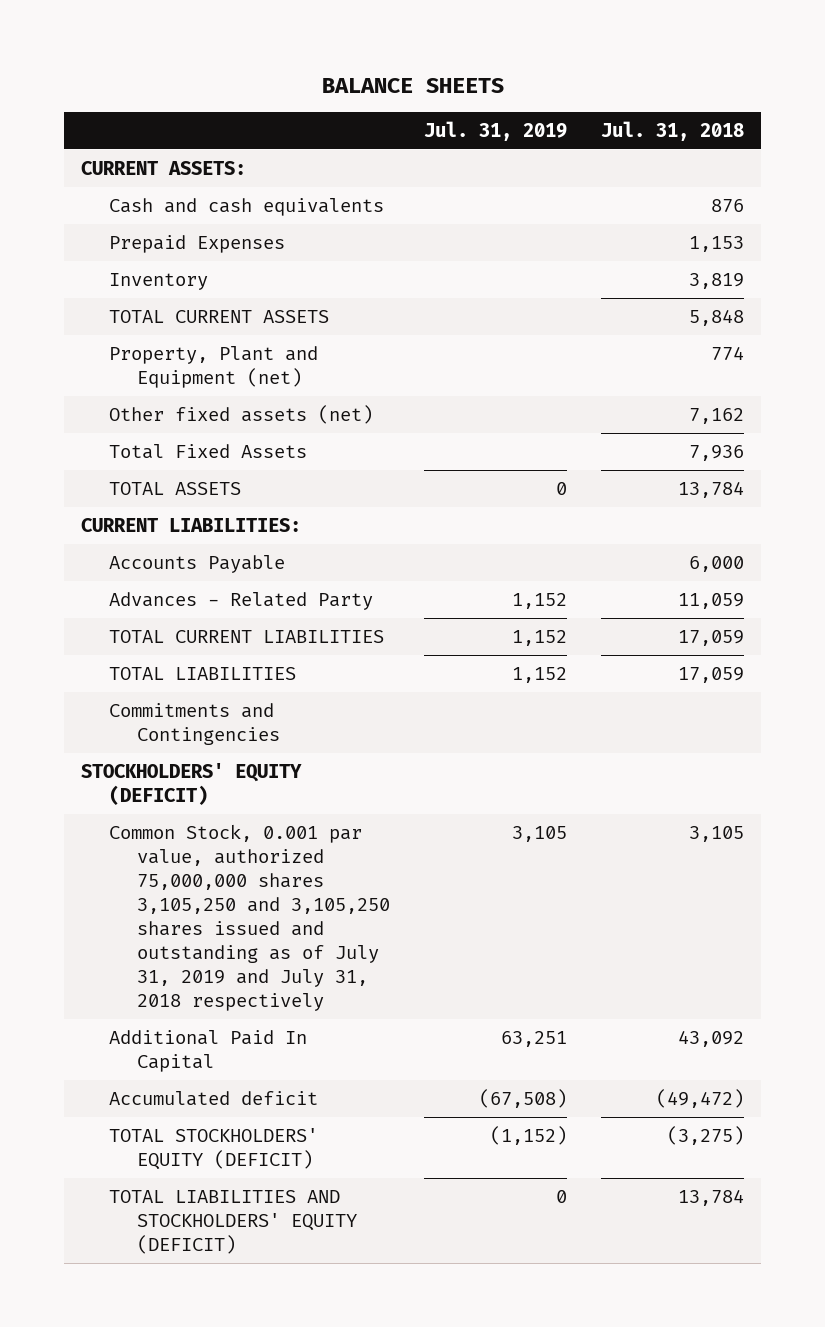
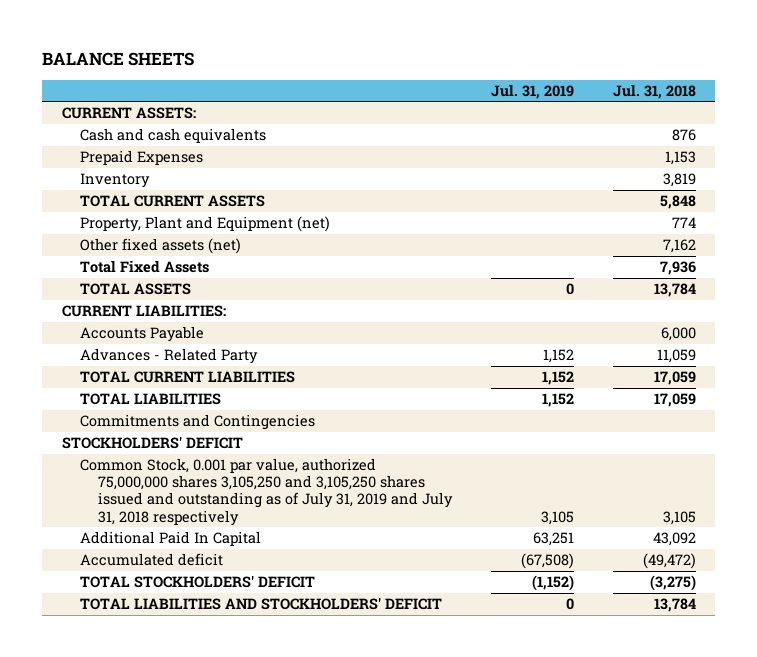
- STOCKHOLDERS' EQUITY (DEFICIT)
+ STOCKHOLDERS' DEFICIT
- TOTAL STOCKHOLDERS' EQUITY (DEFICIT) | (1,152) | (3,275)
- TOTAL LIABILITIES AND STOCKHOLDERS' EQUITY (DEFICIT) | 0 | 13,784
+ TOTAL STOCKHOLDERS' DEFICIT | (1,152) | (3,275)
+ TOTAL LIABILITIES AND STOCKHOLDERS' DEFICIT | 0 | 13,784

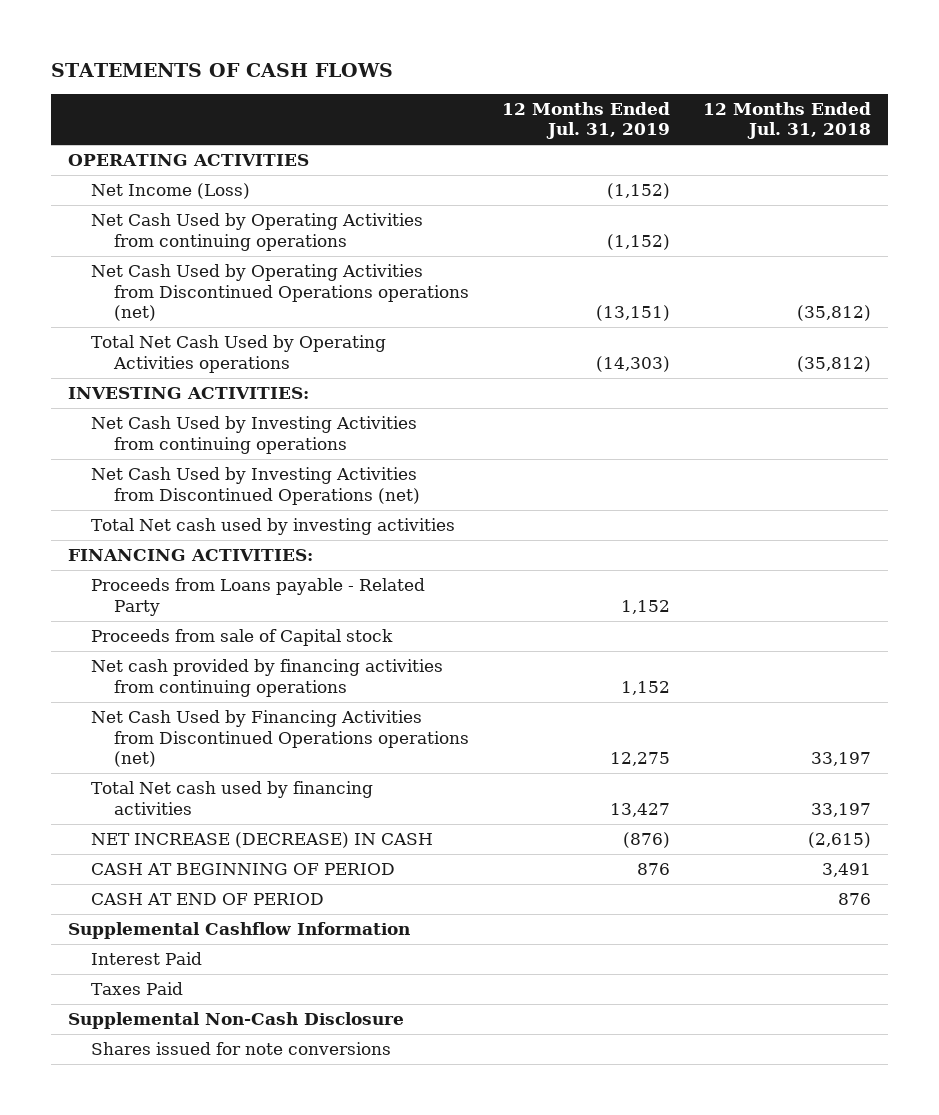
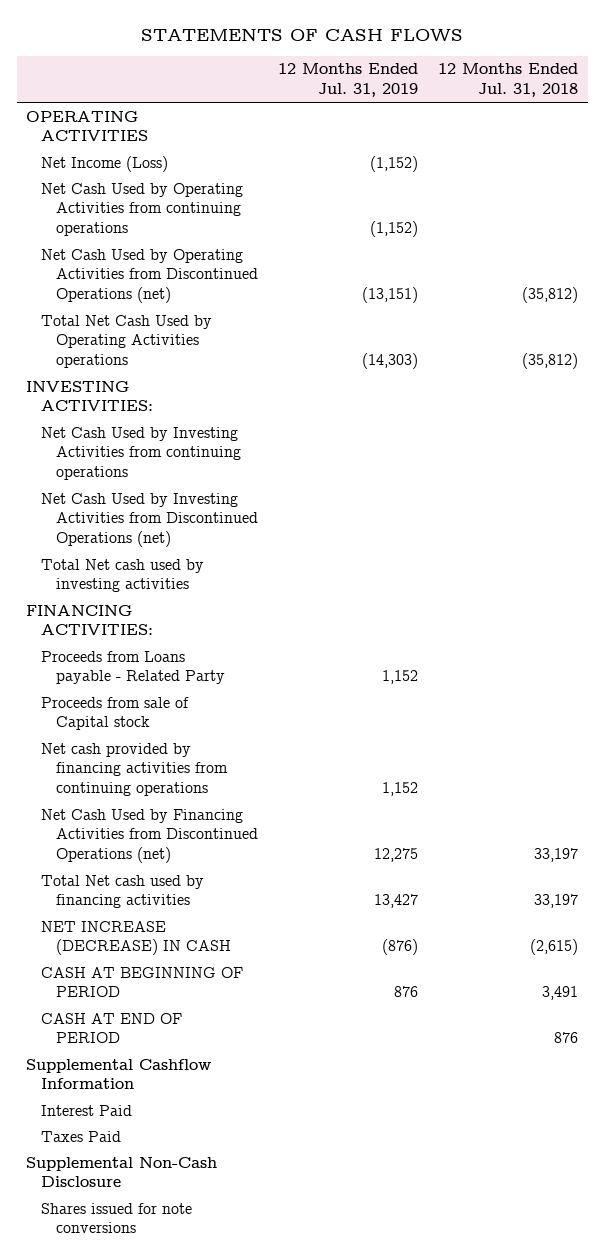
- Net Cash Used by Operating Activities from Discontinued Operations operations (net) | (13,151) | (35,812)
+ Net Cash Used by Operating Activities from Discontinued Operations (net) | (13,151) | (35,812)
- Net Cash Used by Financing Activities from Discontinued Operations operations (net) | 12,275 | 33,197
+ Net Cash Used by Financing Activities from Discontinued Operations (net) | 12,275 | 33,197

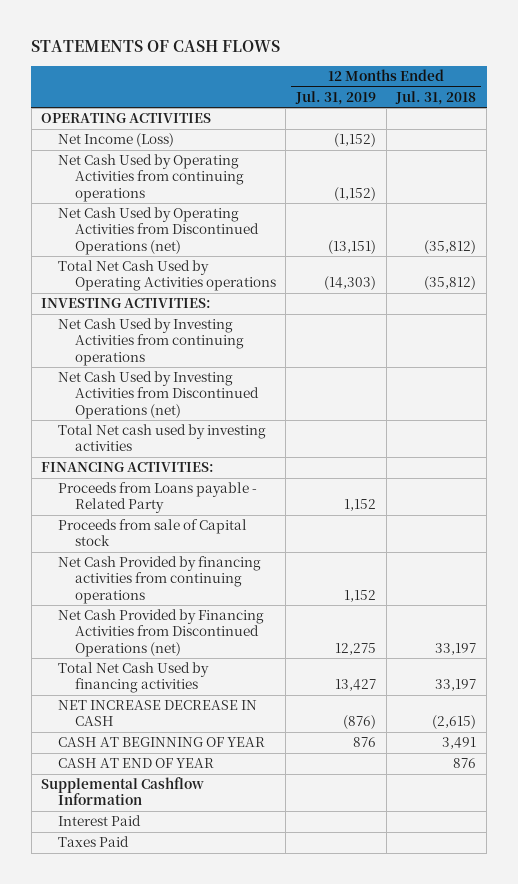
- Net cash provided by financing activities from continuing operations | 1,152 |
- Net Cash Used by Financing Activities from Discontinued Operations (net) | 12,275 | 33,197
- Total Net cash used by financing activities | 13,427 | 33,197
- NET INCREASE (DECREASE) IN CASH | (876) | (2,615)
- CASH AT BEGINNING OF PERIOD | 876 | 3,491
- CASH AT END OF PERIOD | | 876
+ Net Cash Provided by financing activities from continuing operations | 1,152 |
+ Net Cash Provided by Financing Activities from Discontinued Operations (net) | 12,275 | 33,197
+ Total Net Cash Used by financing activities | 13,427 | 33,197
+ NET INCREASE DECREASE IN CASH | (876) | (2,615)
+ CASH AT BEGINNING OF YEAR | 876 | 3,491
+ CASH AT END OF YEAR | | 876
- Supplemental Non-Cash Disclosure
- Shares issued for note conversions

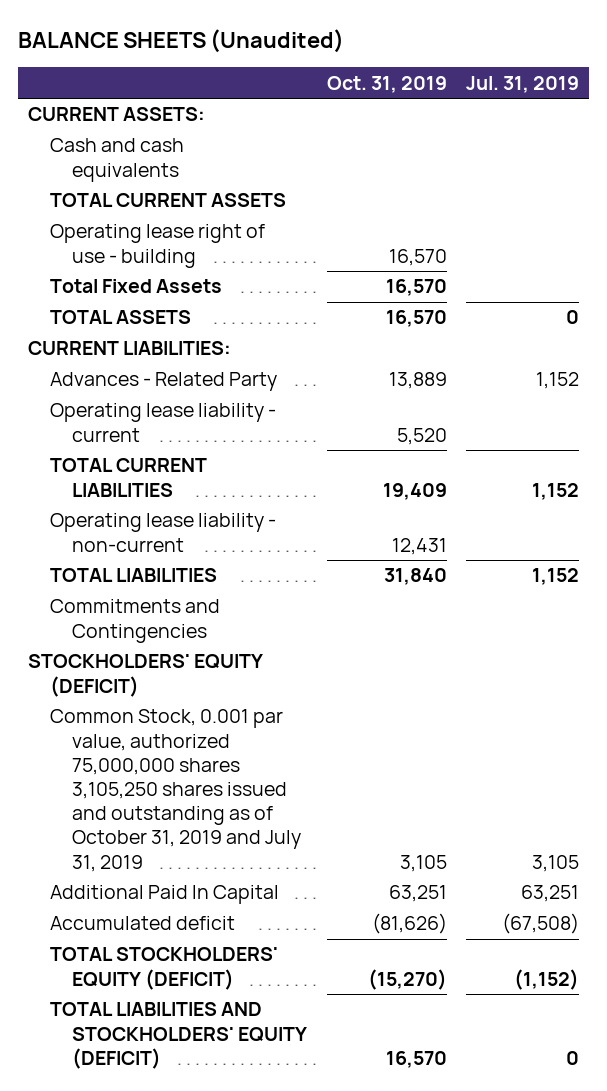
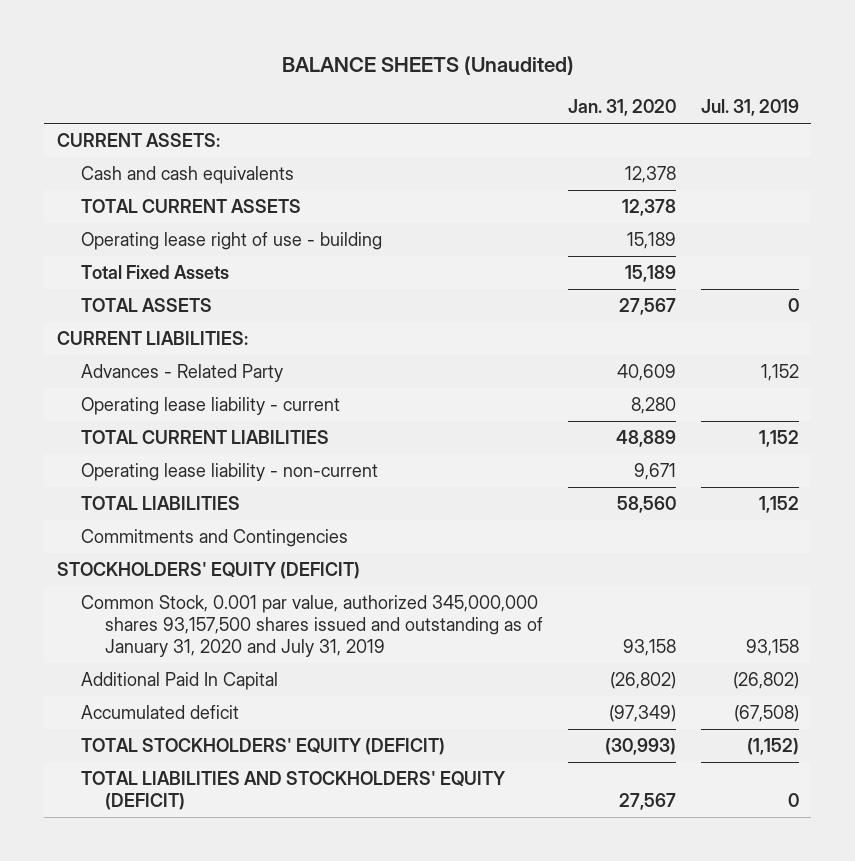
- | Oct. 31, 2019 | Jul. 31, 2019
+ | Jan. 31, 2020 | Jul. 31, 2019
- Common Stock, 0.001 par value, authorized 75,000,000 shares 3,105,250 shares issued and outstanding as of October 31, 2019 and July 31, 2019 | 3,105 | 3,105
- Additional Paid In Capital | 63,251 | 63,251
+ Common Stock, 0.001 par value, authorized 345,000,000 shares 93,157,500 shares issued and outstanding as of January 31, 2020 and July 31, 2019 | 93,158 | 93,158
+ Additional Paid In Capital | (26,802) | (26,802)

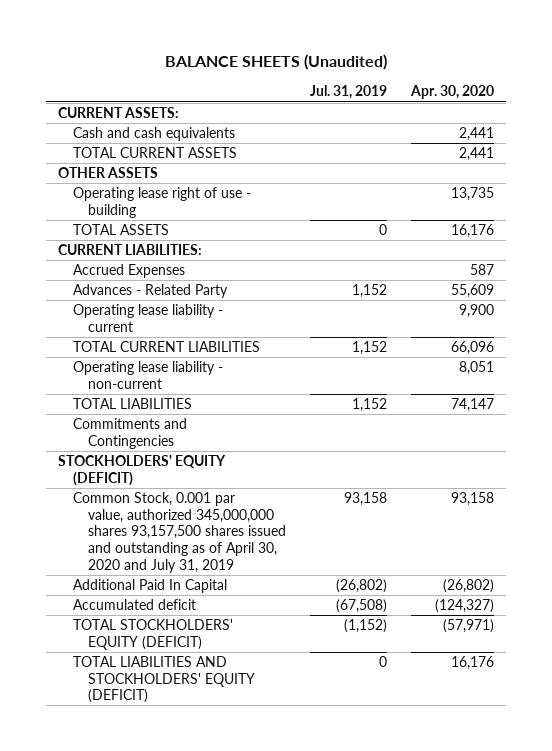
- | Jan. 31, 2020 | Jul. 31, 2019
+ | Jul. 31, 2019 | Apr. 30, 2020
+ OTHER ASSETS
- Total Fixed Assets | 15,189 |
+ Accrued Expenses | | 587
- Common Stock, 0.001 par value, authorized 345,000,000 shares 93,157,500 shares issued and outstanding as of January 31, 2020 and July 31, 2019 | 93,158 | 93,158
+ Common Stock, 0.001 par value, authorized 345,000,000 shares 93,157,500 shares issued and outstanding as of April 30, 2020 and July 31, 2019 | 93,158 | 93,158

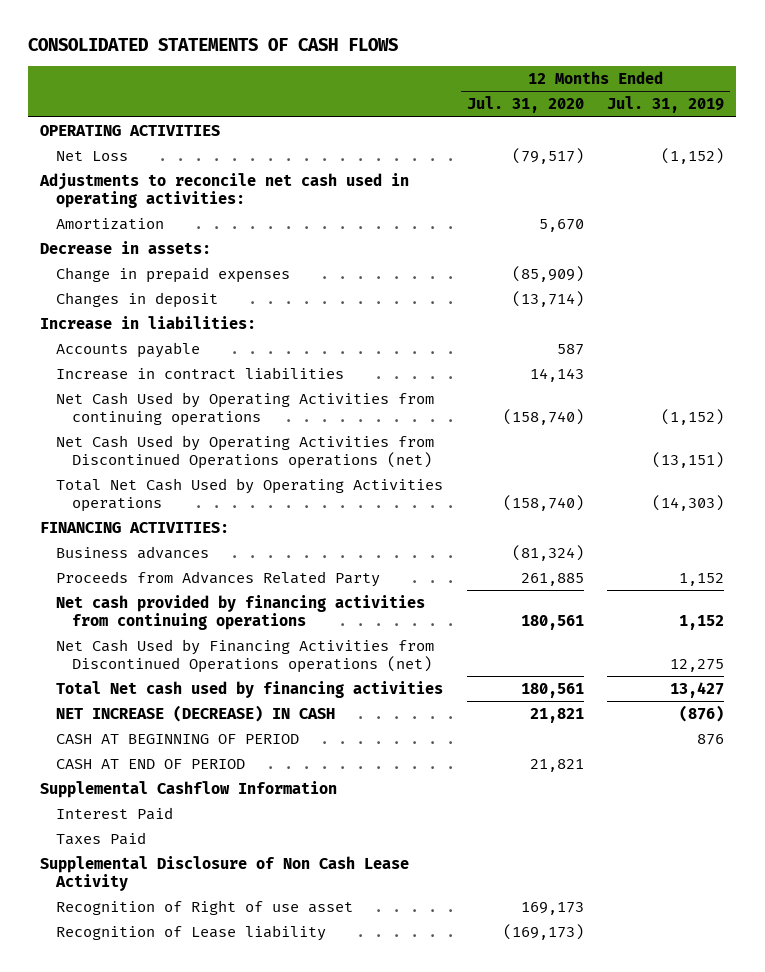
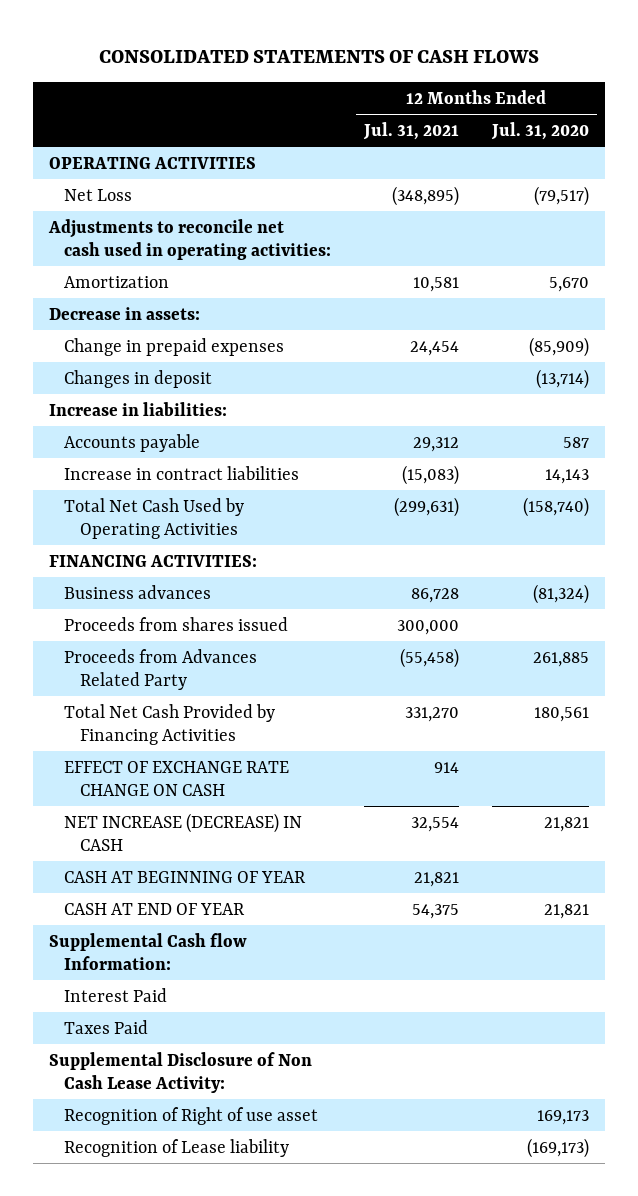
- | 12 Months Ended Jul. 31, 2020 | 12 Months Ended Jul. 31, 2019
+ | 12 Months Ended Jul. 31, 2021 | 12 Months Ended Jul. 31, 2020
- Net Cash Used by Operating Activities from continuing operations | (158,740) | (1,152)
- Net Cash Used by Operating Activities from Discontinued Operations operations (net) | | (13,151)
- Total Net Cash Used by Operating Activities operations | (158,740) | (14,303)
+ Total Net Cash Used by Operating Activities | (299,631) | (158,740)
+ Proceeds from shares issued | 300,000 |
- Net cash provided by financing activities from continuing operations | 180,561 | 1,152
- Net Cash Used by Financing Activities from Discontinued Operations operations (net) | | 12,275
- Total Net cash used by financing activities | 180,561 | 13,427
+ Total Net Cash Provided by Financing Activities | 331,270 | 180,561
+ EFFECT OF EXCHANGE RATE CHANGE ON CASH | 914 |
- CASH AT BEGINNING OF PERIOD | | 876
- CASH AT END OF PERIOD | 21,821 |
- Supplemental Cashflow Information
+ CASH AT BEGINNING OF YEAR | 21,821 |
+ CASH AT END OF YEAR | 54,375 | 21,821
+ Supplemental Cash flow Information:
- Supplemental Disclosure of Non Cash Lease Activity
+ Supplemental Disclosure of Non Cash Lease Activity:

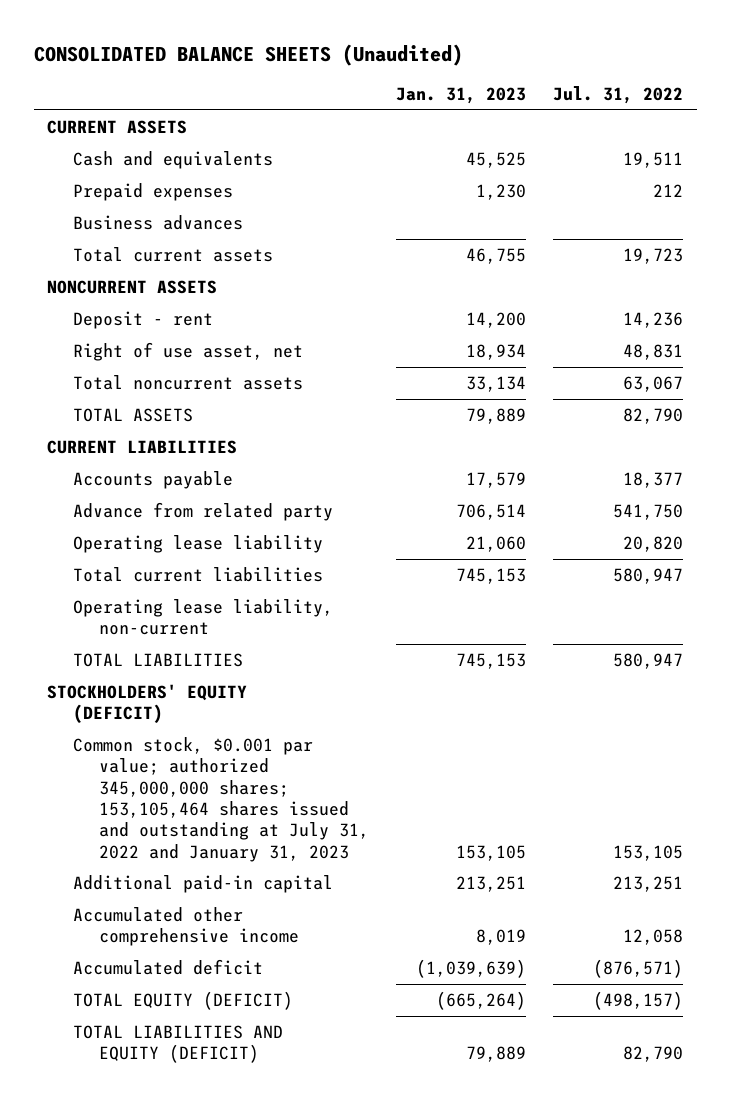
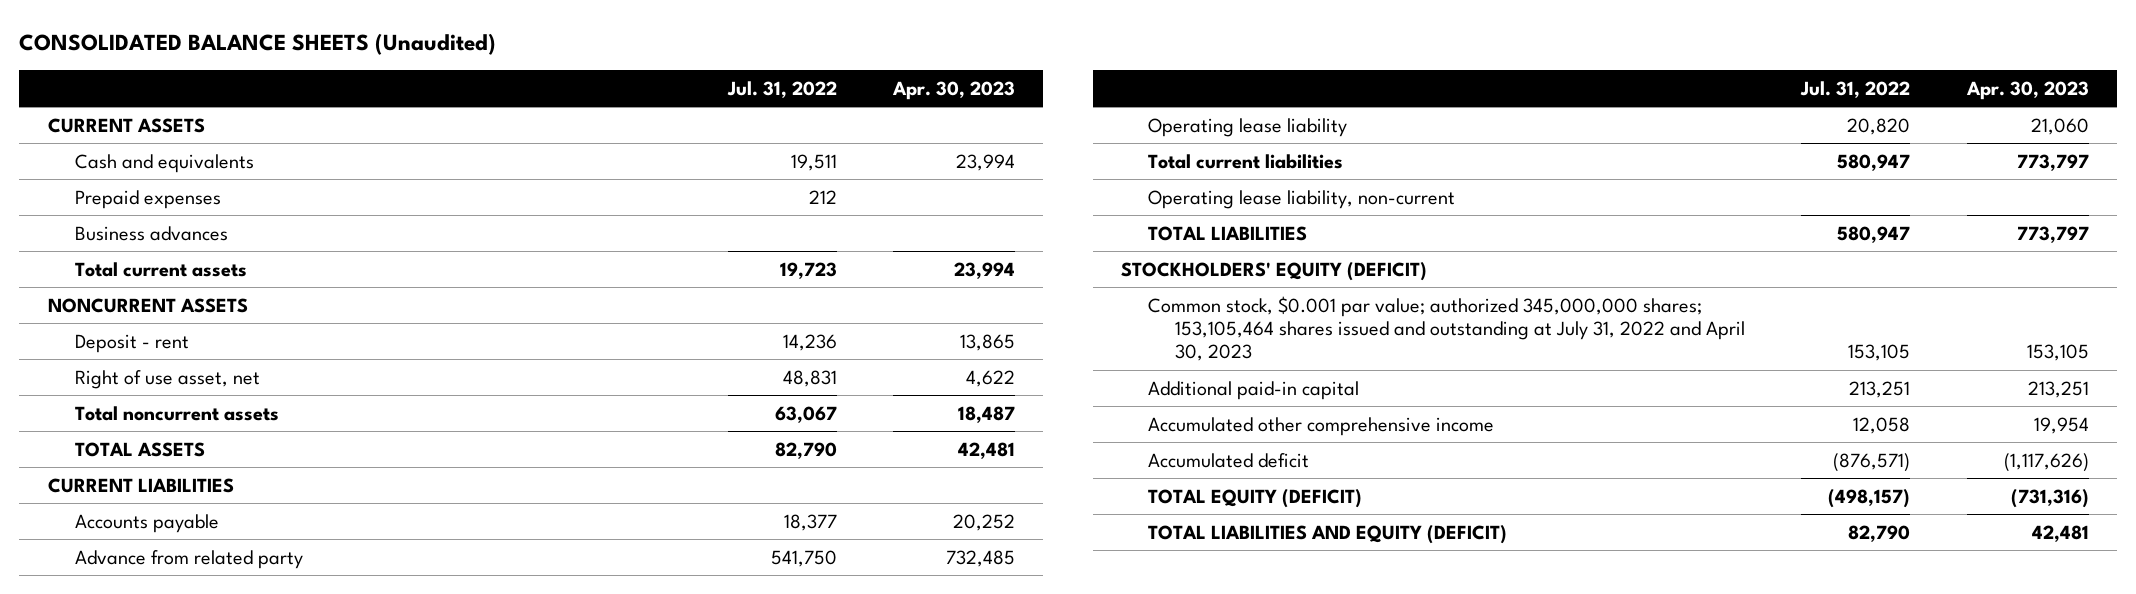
- | Jan. 31, 2023 | Jul. 31, 2022
+ | Jul. 31, 2022 | Apr. 30, 2023
- Common stock, $0.001 par value; authorized 345,000,000 shares; 153,105,464 shares issued and outstanding at July 31, 2022 and January 31, 2023 | 153,105 | 153,105
+ Common stock, $0.001 par value; authorized 345,000,000 shares; 153,105,464 shares issued and outstanding at July 31, 2022 and April 30, 2023 | 153,105 | 153,105

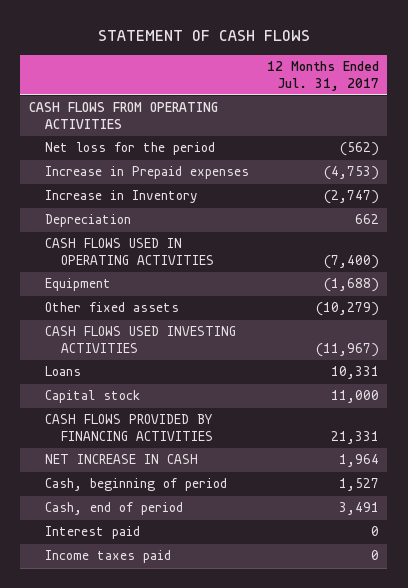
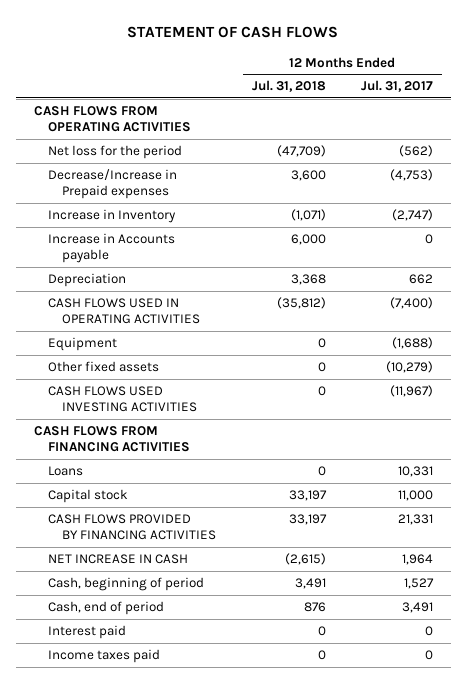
- | 12 Months Ended Jul. 31, 2017
+ | 12 Months Ended Jul. 31, 2018 | 12 Months Ended Jul. 31, 2017
- Increase in Prepaid expenses | (4,753)
+ Decrease/Increase in Prepaid expenses | 3,600 | (4,753)
+ Increase in Accounts payable | 6,000 | 0
+ CASH FLOWS FROM FINANCING ACTIVITIES

